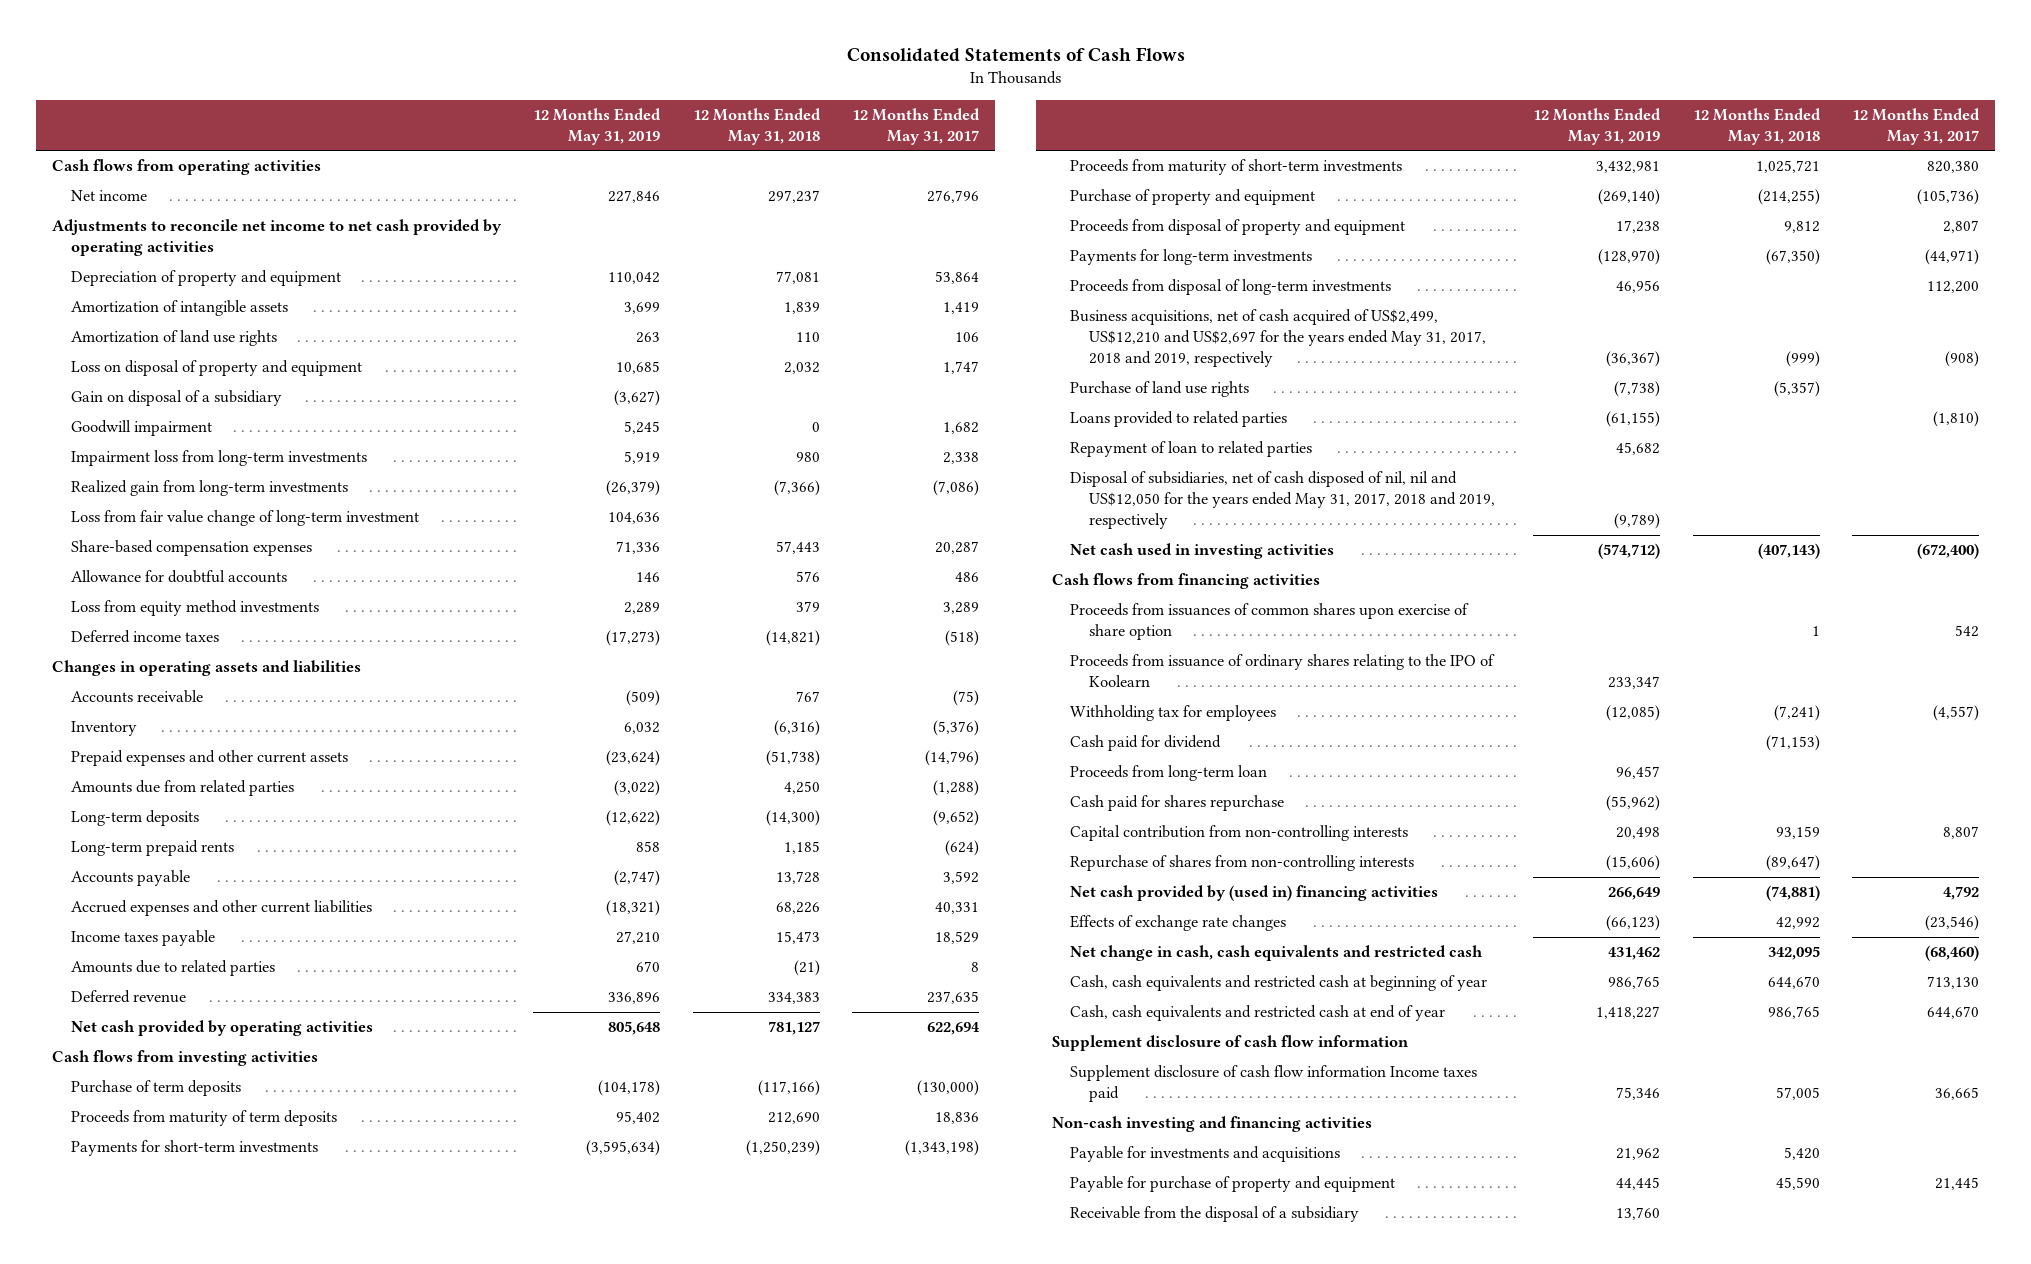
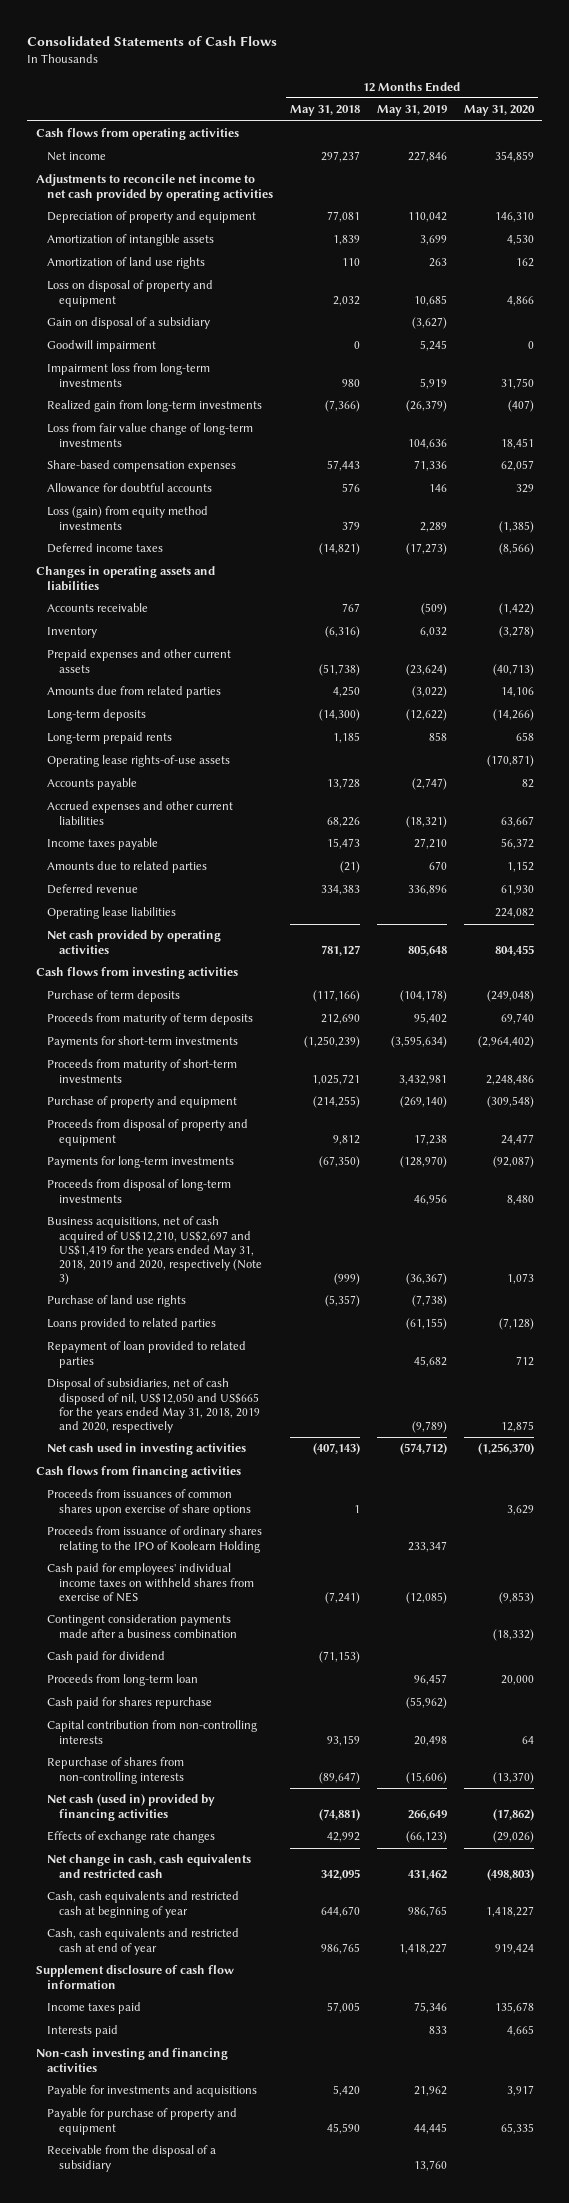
- | 12 Months Ended May 31, 2019 | 12 Months Ended May 31, 2018 | 12 Months Ended May 31, 2017
+ | 12 Months Ended May 31, 2018 | 12 Months Ended May 31, 2019 | 12 Months Ended May 31, 2020
- Loss from fair value change of long-term investment | 104,636 | |
+ Loss from fair value change of long-term investments | | 104,636 | 18,451
- Loss from equity method investments | 2,289 | 379 | 3,289
+ Loss (gain) from equity method investments | 379 | 2,289 | (1,385)
+ Operating lease rights-of-use assets | | | (170,871)
+ Operating lease liabilities | | | 224,082
- Business acquisitions, net of cash acquired of US$2,499, US$12,210 and US$2,697 for the years ended May 31, 2017, 2018 and 2019, respectively | (36,367) | (999) | (908)
+ Business acquisitions, net of cash acquired of US$12,210, US$2,697 and US$1,419 for the years ended May 31, 2018, 2019 and 2020, respectively (Note 3) | (999) | (36,367) | 1,073
- Repayment of loan to related parties | 45,682 | |
- Disposal of subsidiaries, net of cash disposed of nil, nil and US$12,050 for the years ended May 31, 2017, 2018 and 2019, respectively | (9,789) | |
+ Repayment of loan provided to related parties | | 45,682 | 712
+ Disposal of subsidiaries, net of cash disposed of nil, US$12,050 and US$665 for the years ended May 31, 2018, 2019 and 2020, respectively | | (9,789) | 12,875
- Proceeds from issuances of common shares upon exercise of share option | | 1 | 542
- Proceeds from issuance of ordinary shares relating to the IPO of Koolearn | 233,347 | |
- Withholding tax for employees | (12,085) | (7,241) | (4,557)
+ Proceeds from issuances of common shares upon exercise of share options | 1 | | 3,629
+ Proceeds from issuance of ordinary shares relating to the IPO of Koolearn Holding | | 233,347 |
+ Cash paid for employees' individual income taxes on withheld shares from exercise of NES | (7,241) | (12,085) | (9,853)
+ Contingent consideration payments made after a business combination | | | (18,332)
- Net cash provided by (used in) financing activities | 266,649 | (74,881) | 4,792
+ Net cash (used in) provided by financing activities | (74,881) | 266,649 | (17,862)
- Supplement disclosure of cash flow information Income taxes paid | 75,346 | 57,005 | 36,665
+ Income taxes paid | 57,005 | 75,346 | 135,678
+ Interests paid | | 833 | 4,665

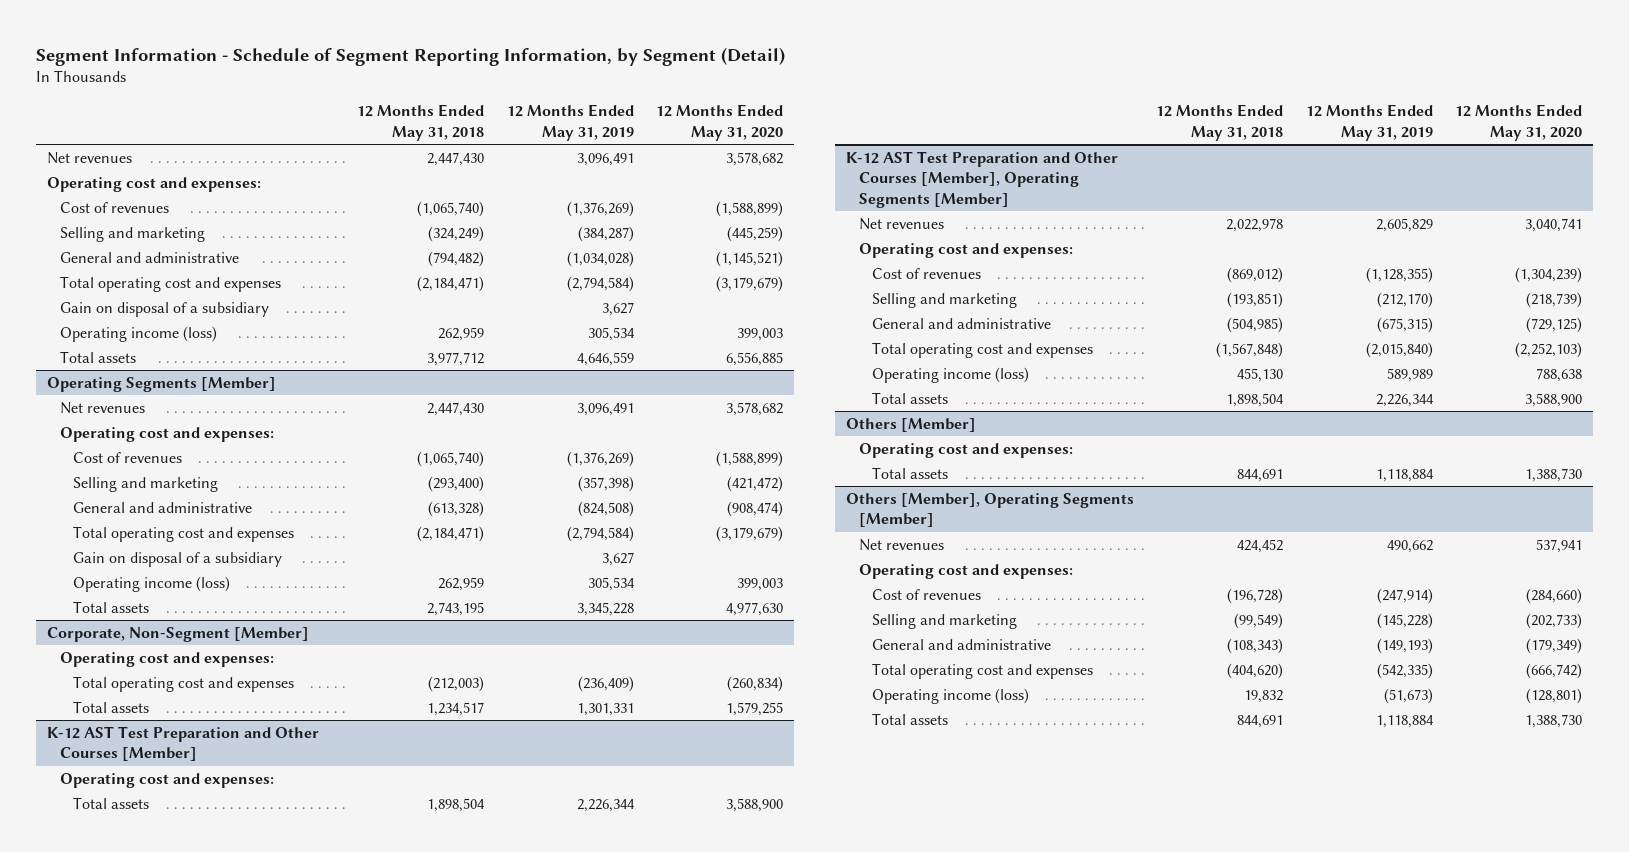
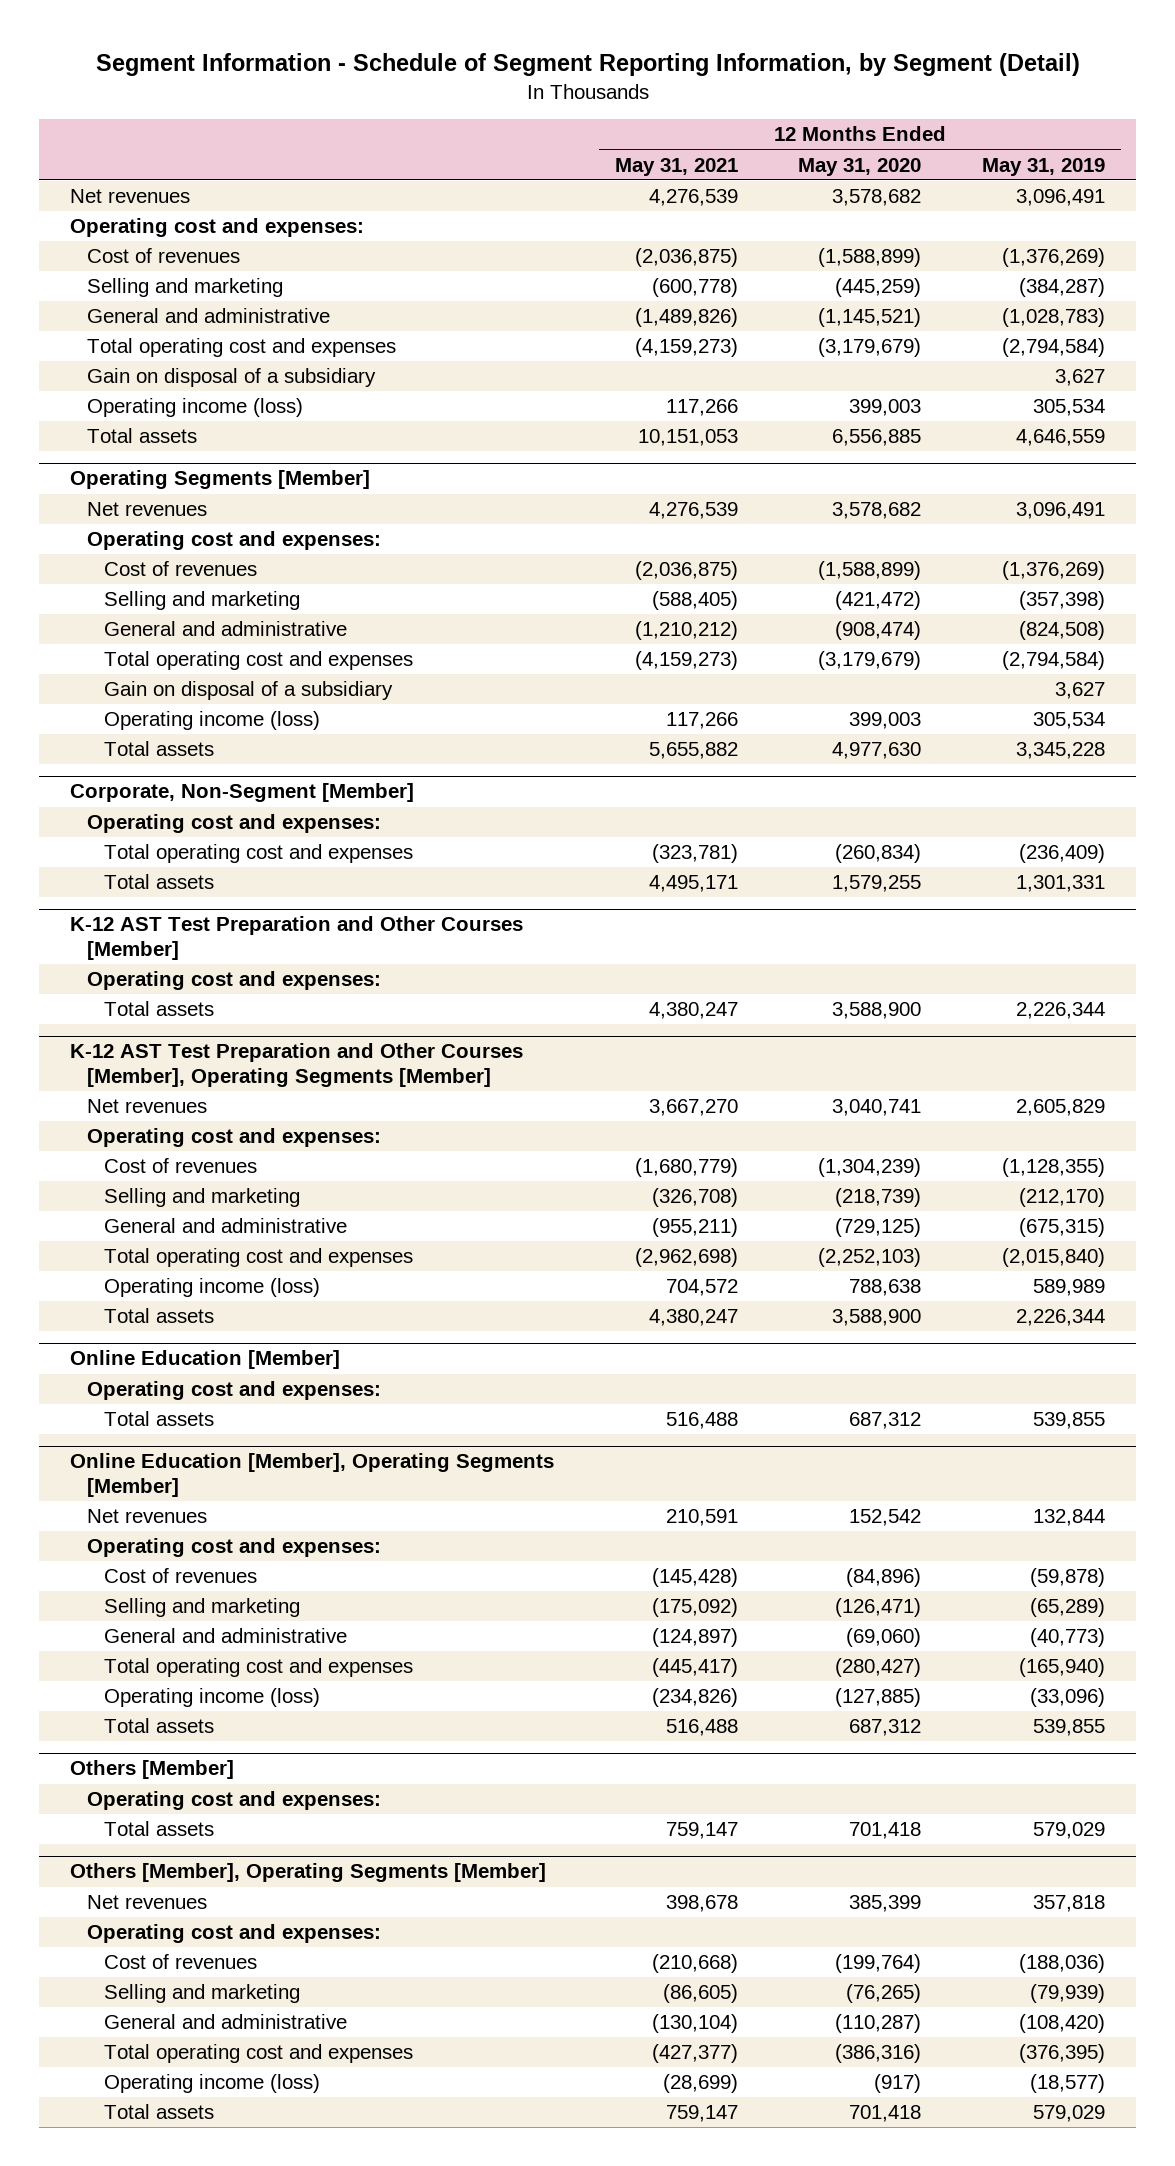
- | 12 Months Ended May 31, 2018 | 12 Months Ended May 31, 2019 | 12 Months Ended May 31, 2020
+ | 12 Months Ended May 31, 2021 | 12 Months Ended May 31, 2020 | 12 Months Ended May 31, 2019
- General and administrative | (794,482) | (1,034,028) | (1,145,521)
+ General and administrative | (1,489,826) | (1,145,521) | (1,028,783)
+ Online Education [Member]
+ Operating cost and expenses:
+ Total assets | 516,488 | 687,312 | 539,855
+ Online Education [Member], Operating Segments [Member]
+ Net revenues | 210,591 | 152,542 | 132,844
+ Operating cost and expenses:
+ Cost of revenues | (145,428) | (84,896) | (59,878)
+ Selling and marketing | (175,092) | (126,471) | (65,289)
+ General and administrative | (124,897) | (69,060) | (40,773)
+ Total operating cost and expenses | (445,417) | (280,427) | (165,940)
+ Operating income (loss) | (234,826) | (127,885) | (33,096)
+ Total assets | 516,488 | 687,312 | 539,855
@ Others [Member]
- Total assets | 844,691 | 1,118,884 | 1,388,730
+ Total assets | 759,147 | 701,418 | 579,029
@ Others [Member], Operating Segments [Member]
- Net revenues | 424,452 | 490,662 | 537,941
+ Net revenues | 398,678 | 385,399 | 357,818
- Cost of revenues | (196,728) | (247,914) | (284,660)
- Selling and marketing | (99,549) | (145,228) | (202,733)
- General and administrative | (108,343) | (149,193) | (179,349)
- Total operating cost and expenses | (404,620) | (542,335) | (666,742)
- Operating income (loss) | 19,832 | (51,673) | (128,801)
- Total assets | 844,691 | 1,118,884 | 1,388,730
+ Cost of revenues | (210,668) | (199,764) | (188,036)
+ Selling and marketing | (86,605) | (76,265) | (79,939)
+ General and administrative | (130,104) | (110,287) | (108,420)
+ Total operating cost and expenses | (427,377) | (386,316) | (376,395)
+ Operating income (loss) | (28,699) | (917) | (18,577)
+ Total assets | 759,147 | 701,418 | 579,029

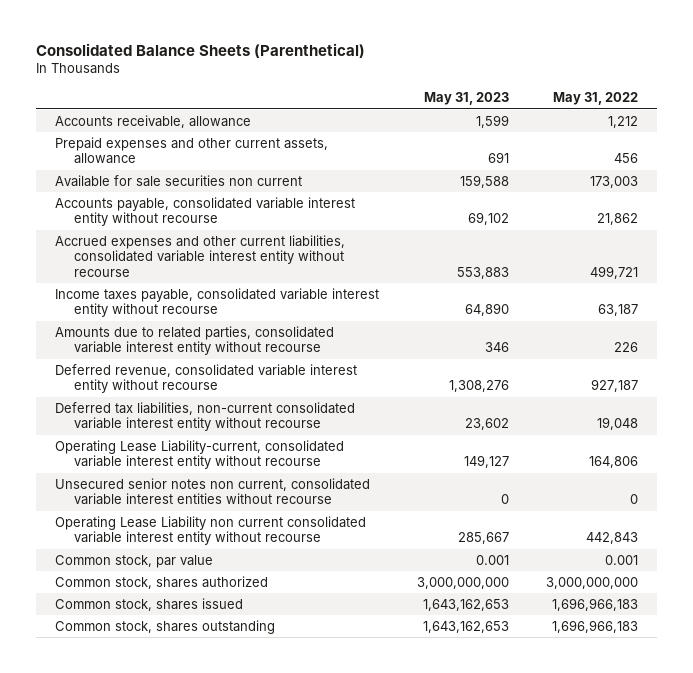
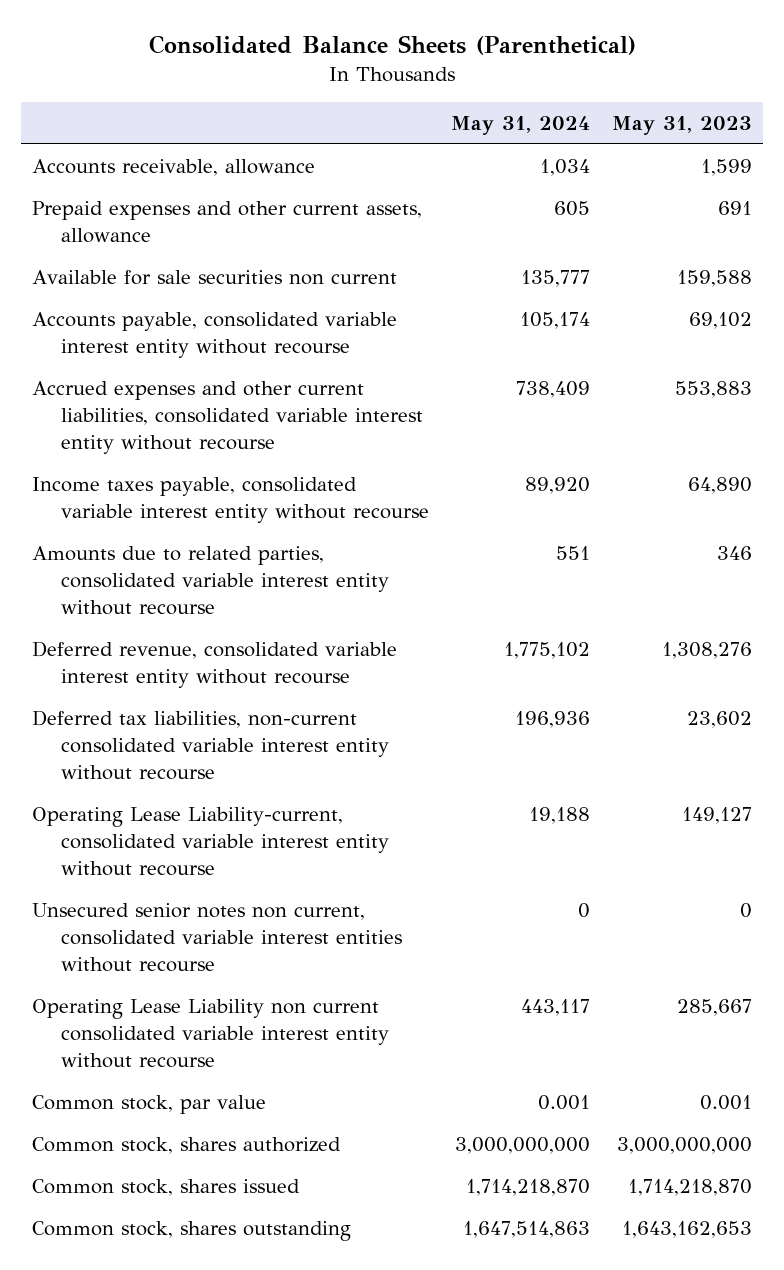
- | May 31, 2023 | May 31, 2022
+ | May 31, 2024 | May 31, 2023
- Common stock, shares issued | 1,643,162,653 | 1,696,966,183
+ Common stock, shares issued | 1,714,218,870 | 1,714,218,870

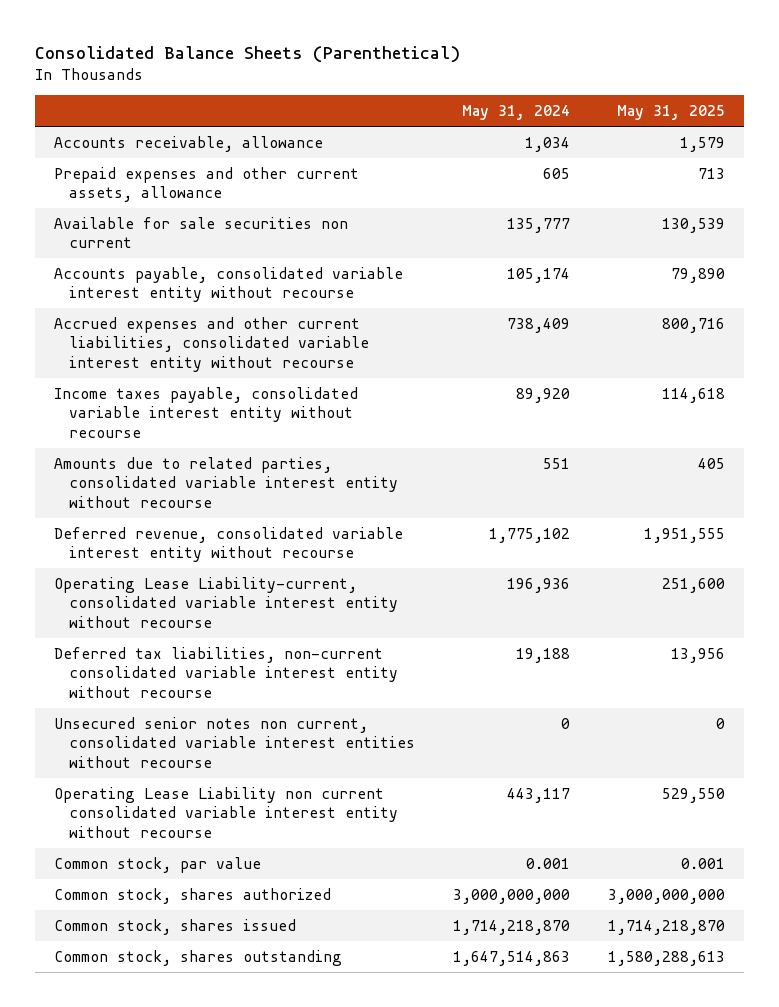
- | May 31, 2024 | May 31, 2023
+ | May 31, 2024 | May 31, 2025
- Deferred tax liabilities, non-current consolidated variable interest entity without recourse | 196,936 | 23,602
- Operating Lease Liability-current, consolidated variable interest entity without recourse | 19,188 | 149,127
+ Operating Lease Liability-current, consolidated variable interest entity without recourse | 196,936 | 251,600
+ Deferred tax liabilities, non-current consolidated variable interest entity without recourse | 19,188 | 13,956

